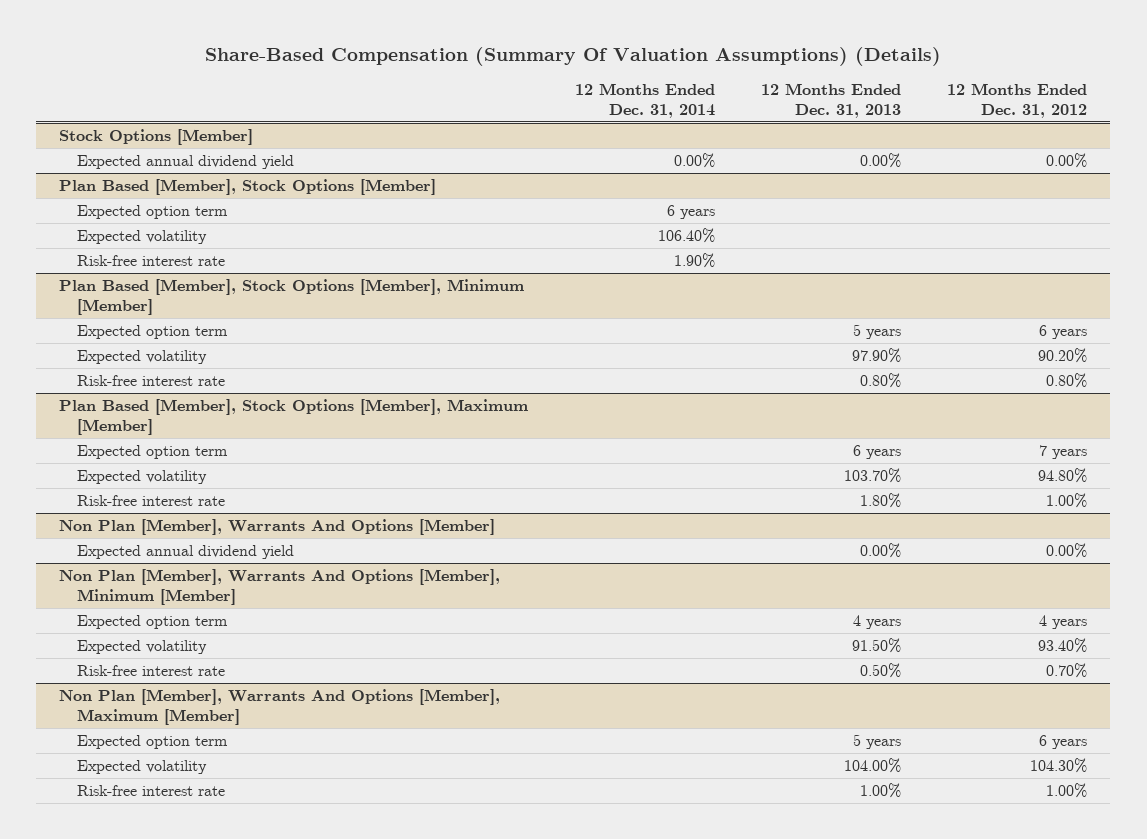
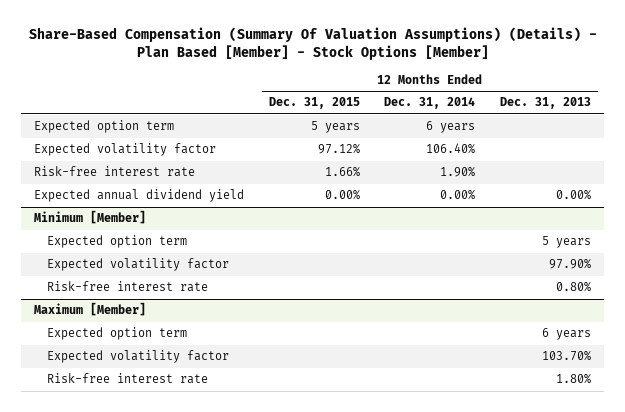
- Share-Based Compensation (Summary Of Valuation Assumptions) (Details)
+ Share-Based Compensation (Summary Of Valuation Assumptions) (Details) - Plan Based [Member] - Stock Options [Member]
- | 12 Months Ended Dec. 31, 2014 | 12 Months Ended Dec. 31, 2013 | 12 Months Ended Dec. 31, 2012
+ | 12 Months Ended Dec. 31, 2015 | 12 Months Ended Dec. 31, 2014 | 12 Months Ended Dec. 31, 2013
- Stock Options [Member]
- Expected annual dividend yield | 0.00% | 0.00% | 0.00%
- Plan Based [Member], Stock Options [Member]
- Expected volatility | 106.40% | |
+ Expected volatility factor | 97.12% | 106.40% |
- Plan Based [Member], Stock Options [Member], Minimum [Member]
+ Expected annual dividend yield | 0.00% | 0.00% | 0.00%
+ Minimum [Member]
- Expected volatility | | 97.90% | 90.20%
+ Expected volatility factor | | | 97.90%
- Plan Based [Member], Stock Options [Member], Maximum [Member]
+ Maximum [Member]
- Expected volatility | | 103.70% | 94.80%
+ Expected volatility factor | | | 103.70%
- Non Plan [Member], Warrants And Options [Member]
- Expected annual dividend yield | | 0.00% | 0.00%
- Non Plan [Member], Warrants And Options [Member], Minimum [Member]
- Expected option term | | 4 years | 4 years
- Expected volatility | | 91.50% | 93.40%
- Risk-free interest rate | | 0.50% | 0.70%
- Non Plan [Member], Warrants And Options [Member], Maximum [Member]
- Expected option term | | 5 years | 6 years
- Expected volatility | | 104.00% | 104.30%
- Risk-free interest rate | | 1.00% | 1.00%

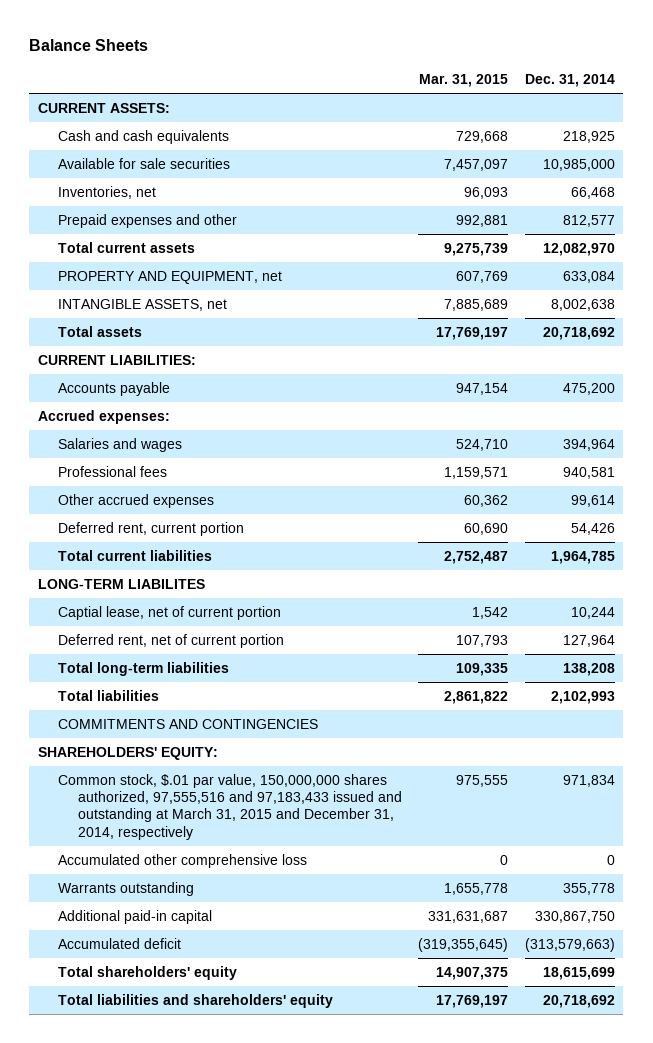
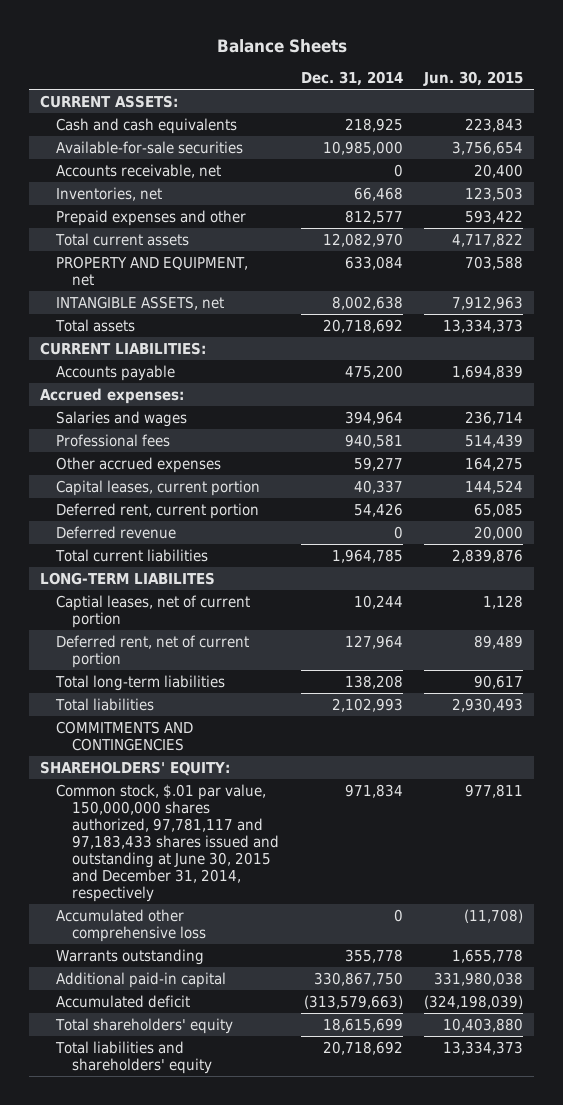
- | Mar. 31, 2015 | Dec. 31, 2014
+ | Dec. 31, 2014 | Jun. 30, 2015
- Available for sale securities | 7,457,097 | 10,985,000
+ Available-for-sale securities | 10,985,000 | 3,756,654
+ Accounts receivable, net | 0 | 20,400
- Other accrued expenses | 60,362 | 99,614
+ Other accrued expenses | 59,277 | 164,275
+ Capital leases, current portion | 40,337 | 144,524
+ Deferred revenue | 0 | 20,000
- Captial lease, net of current portion | 1,542 | 10,244
+ Captial leases, net of current portion | 10,244 | 1,128
- Common stock, $.01 par value, 150,000,000 shares authorized, 97,555,516 and 97,183,433 issued and outstanding at March 31, 2015 and December 31, 2014, respectively | 975,555 | 971,834
+ Common stock, $.01 par value, 150,000,000 shares authorized, 97,781,117 and 97,183,433 shares issued and outstanding at June 30, 2015 and December 31, 2014, respectively | 971,834 | 977,811

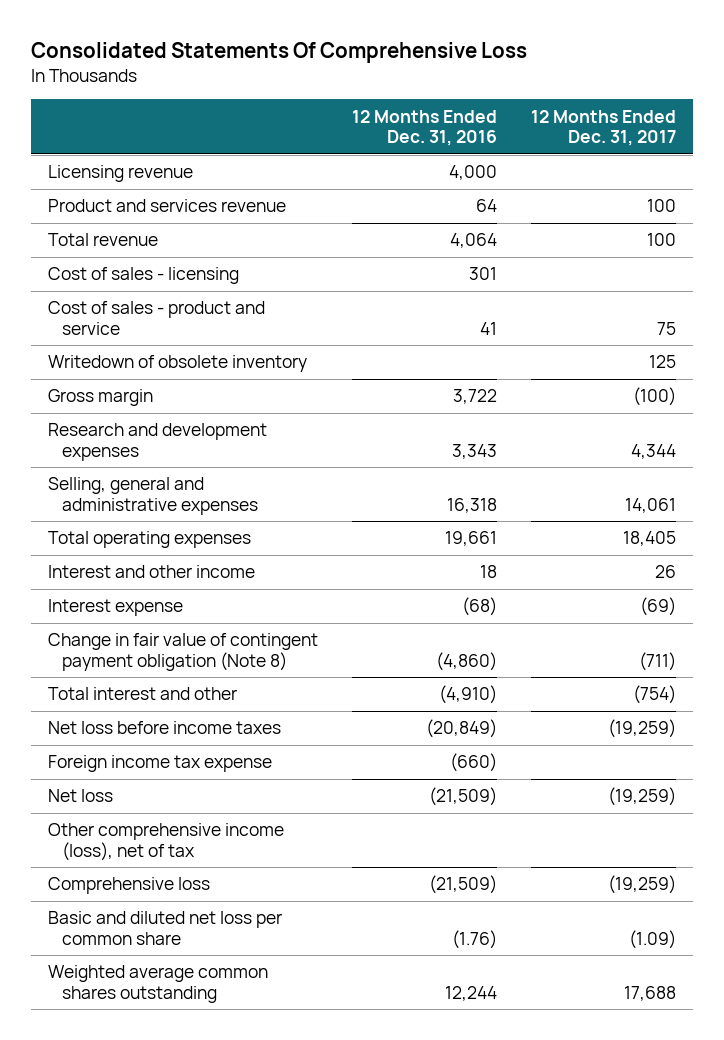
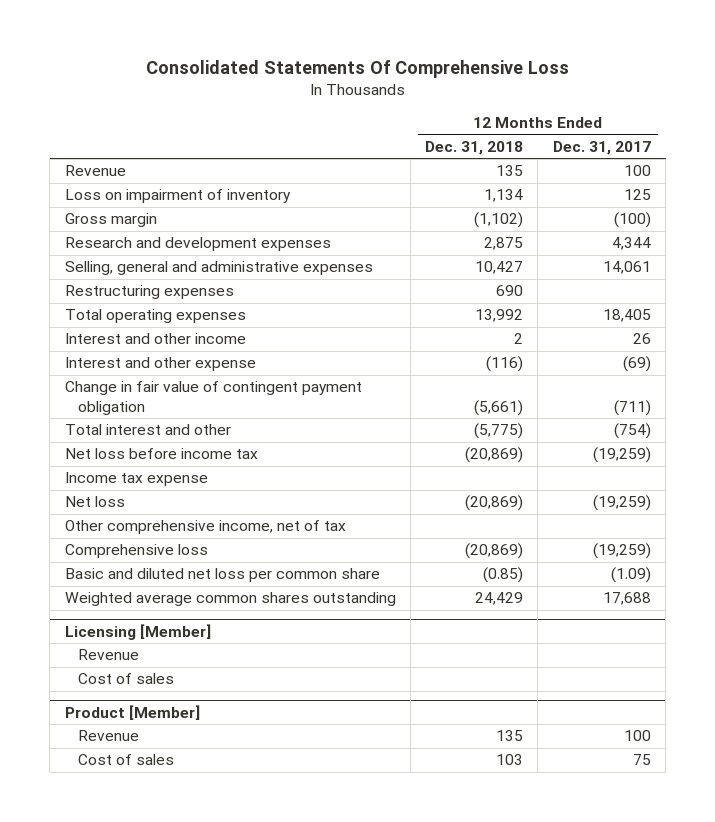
- | 12 Months Ended Dec. 31, 2016 | 12 Months Ended Dec. 31, 2017
+ | 12 Months Ended Dec. 31, 2018 | 12 Months Ended Dec. 31, 2017
- Licensing revenue | 4,000 |
- Product and services revenue | 64 | 100
- Total revenue | 4,064 | 100
- Cost of sales - licensing | 301 |
- Cost of sales - product and service | 41 | 75
- Writedown of obsolete inventory | | 125
+ Revenue | 135 | 100
+ Loss on impairment of inventory | 1,134 | 125
+ Restructuring expenses | 690 |
- Interest expense | (68) | (69)
- Change in fair value of contingent payment obligation (Note 8) | (4,860) | (711)
+ Interest and other expense | (116) | (69)
+ Change in fair value of contingent payment obligation | (5,661) | (711)
- Net loss before income taxes | (20,849) | (19,259)
- Foreign income tax expense | (660) |
+ Net loss before income tax | (20,869) | (19,259)
+ Income tax expense
- Other comprehensive income (loss), net of tax
+ Other comprehensive income, net of tax
+ Licensing [Member]
+ Revenue
+ Cost of sales
+ Product [Member]
+ Revenue | 135 | 100
+ Cost of sales | 103 | 75

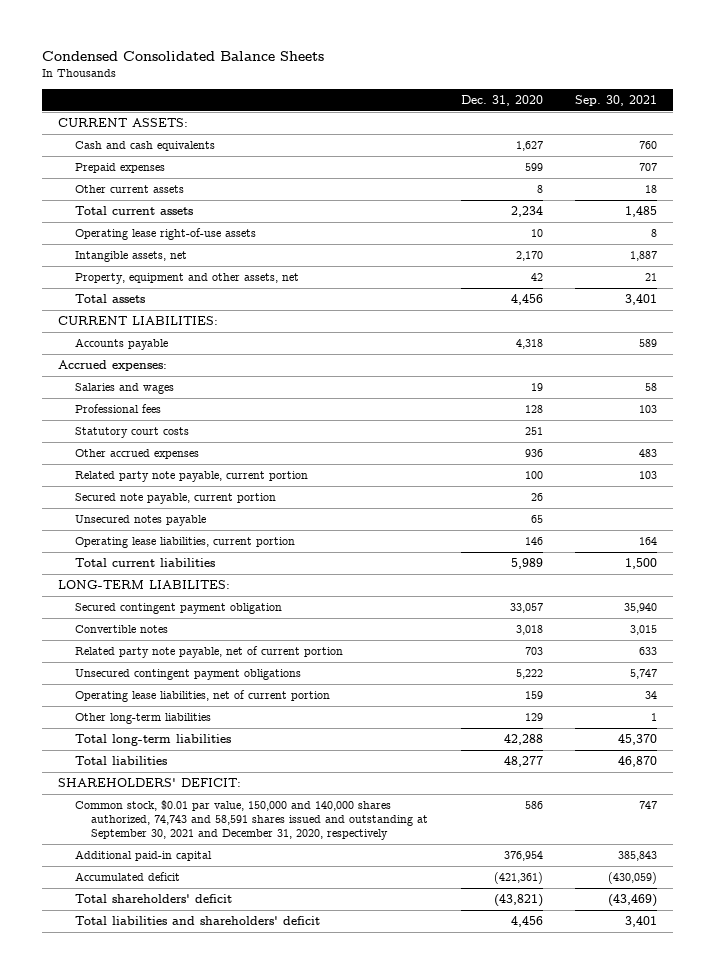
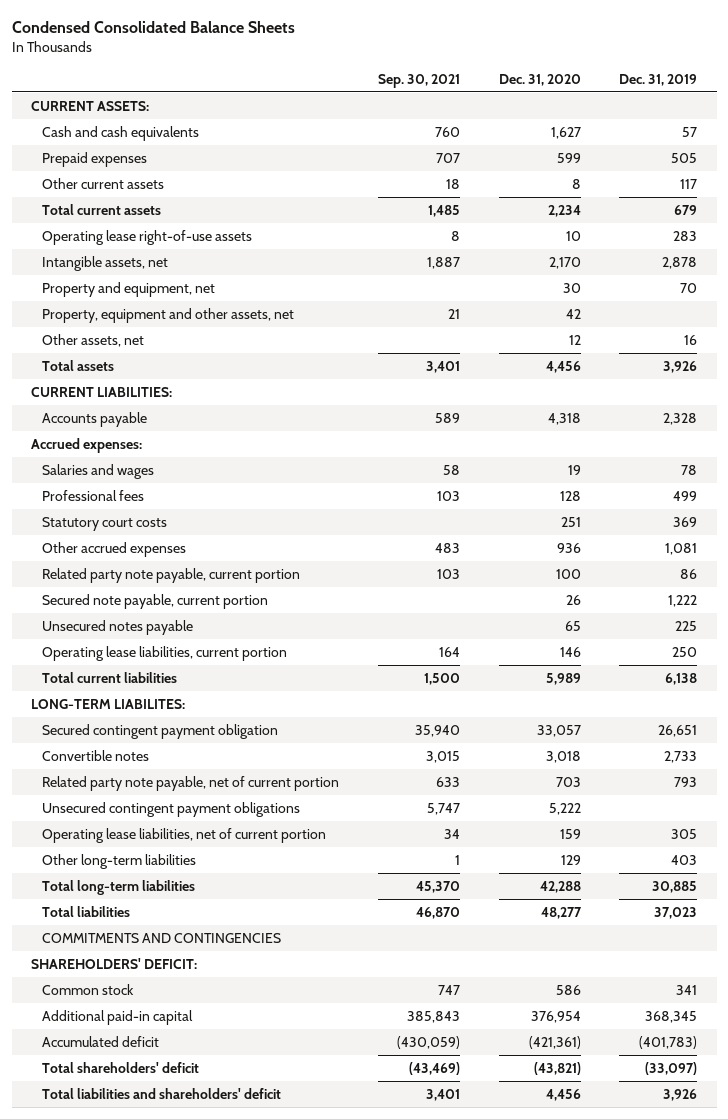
- | Dec. 31, 2020 | Sep. 30, 2021
+ | Sep. 30, 2021 | Dec. 31, 2020 | Dec. 31, 2019
+ Property and equipment, net | | 30 | 70
+ Other assets, net | | 12 | 16
+ COMMITMENTS AND CONTINGENCIES
- Common stock, $0.01 par value, 150,000 and 140,000 shares authorized, 74,743 and 58,591 shares issued and outstanding at September 30, 2021 and December 31, 2020, respectively | 586 | 747
+ Common stock | 747 | 586 | 341

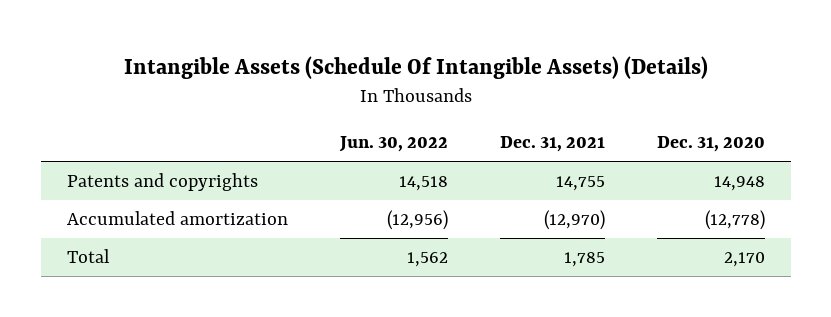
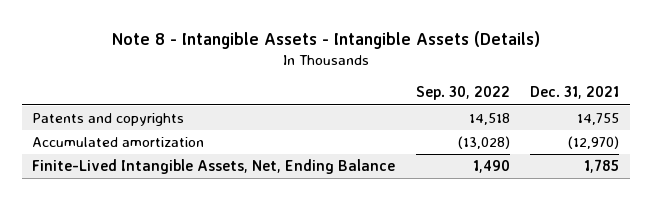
- Intangible Assets (Schedule Of Intangible Assets) (Details)
+ Note 8 - Intangible Assets - Intangible Assets (Details)
- | Jun. 30, 2022 | Dec. 31, 2021 | Dec. 31, 2020
+ | Sep. 30, 2022 | Dec. 31, 2021
- Total | 1,562 | 1,785 | 2,170
+ Finite-Lived Intangible Assets, Net, Ending Balance | 1,490 | 1,785

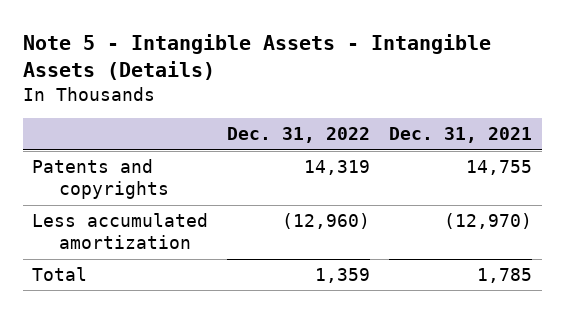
- Note 8 - Intangible Assets - Intangible Assets (Details)
+ Note 5 - Intangible Assets - Intangible Assets (Details)
- | Sep. 30, 2022 | Dec. 31, 2021
+ | Dec. 31, 2022 | Dec. 31, 2021
- Accumulated amortization | (13,028) | (12,970)
- Finite-Lived Intangible Assets, Net, Ending Balance | 1,490 | 1,785
+ Less accumulated amortization | (12,960) | (12,970)
+ Total | 1,359 | 1,785

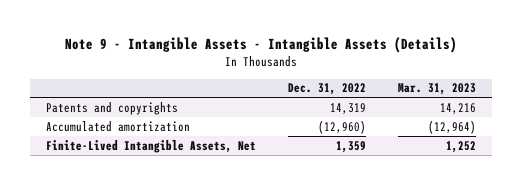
- Note 5 - Intangible Assets - Intangible Assets (Details)
+ Note 9 - Intangible Assets - Intangible Assets (Details)
- | Dec. 31, 2022 | Dec. 31, 2021
+ | Dec. 31, 2022 | Mar. 31, 2023
- Less accumulated amortization | (12,960) | (12,970)
- Total | 1,359 | 1,785
+ Accumulated amortization | (12,960) | (12,964)
+ Finite-Lived Intangible Assets, Net | 1,359 | 1,252

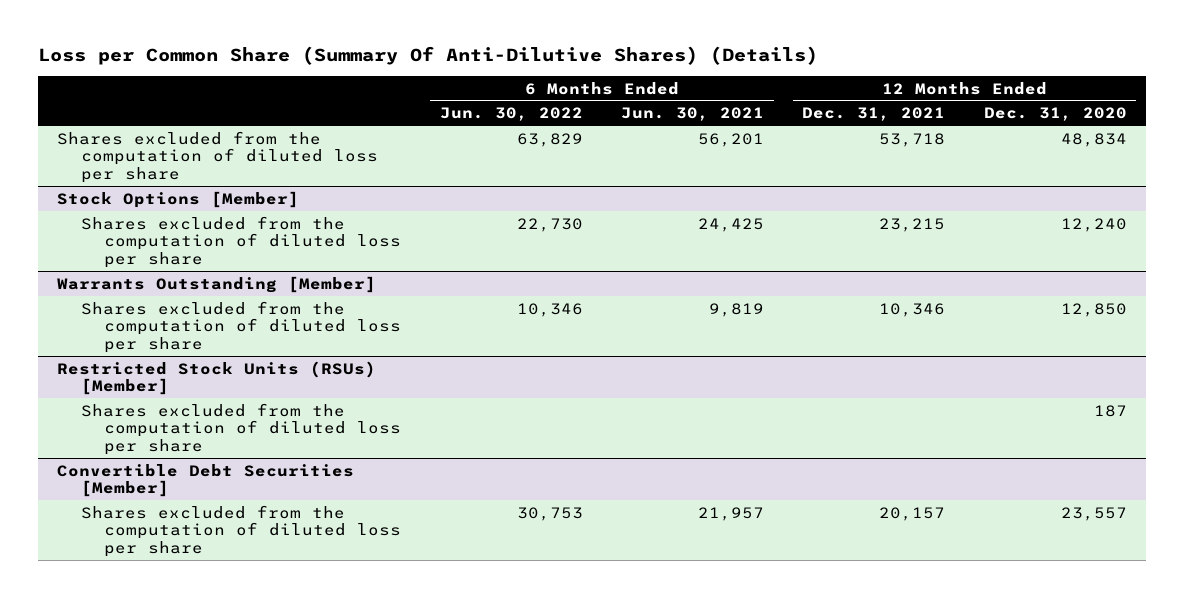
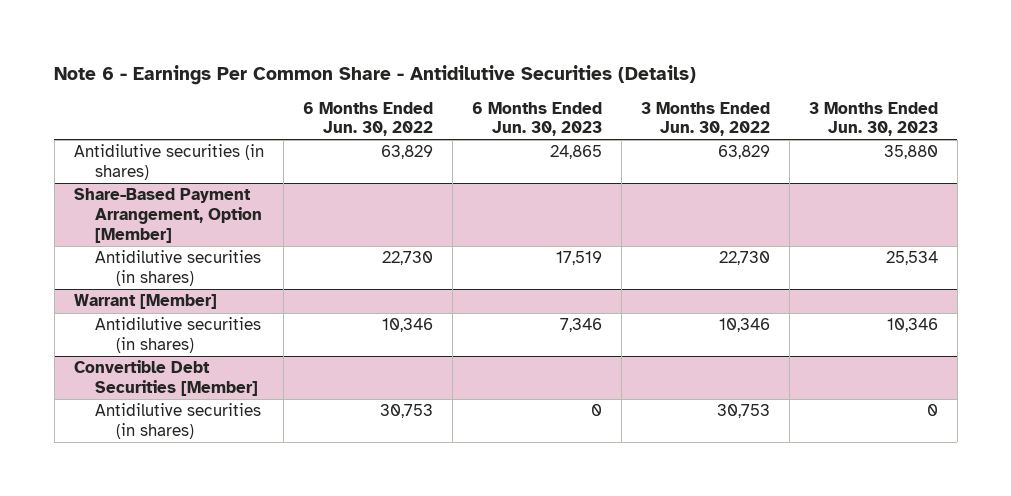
- Loss per Common Share (Summary Of Anti-Dilutive Shares) (Details)
+ Note 6 - Earnings Per Common Share - Antidilutive Securities (Details)
- | 6 Months Ended Jun. 30, 2022 | 6 Months Ended Jun. 30, 2021 | 12 Months Ended Dec. 31, 2021 | 12 Months Ended Dec. 31, 2020
+ | 6 Months Ended Jun. 30, 2022 | 6 Months Ended Jun. 30, 2023 | 3 Months Ended Jun. 30, 2022 | 3 Months Ended Jun. 30, 2023
- Shares excluded from the computation of diluted loss per share | 63,829 | 56,201 | 53,718 | 48,834
- Stock Options [Member]
- Shares excluded from the computation of diluted loss per share | 22,730 | 24,425 | 23,215 | 12,240
- Warrants Outstanding [Member]
- Shares excluded from the computation of diluted loss per share | 10,346 | 9,819 | 10,346 | 12,850
- Restricted Stock Units (RSUs) [Member]
- Shares excluded from the computation of diluted loss per share | | | | 187
+ Antidilutive securities (in shares) | 63,829 | 24,865 | 63,829 | 35,880
+ Share-Based Payment Arrangement, Option [Member]
+ Antidilutive securities (in shares) | 22,730 | 17,519 | 22,730 | 25,534
+ Warrant [Member]
+ Antidilutive securities (in shares) | 10,346 | 7,346 | 10,346 | 10,346
@ Convertible Debt Securities [Member]
- Shares excluded from the computation of diluted loss per share | 30,753 | 21,957 | 20,157 | 23,557
+ Antidilutive securities (in shares) | 30,753 | 0 | 30,753 | 0

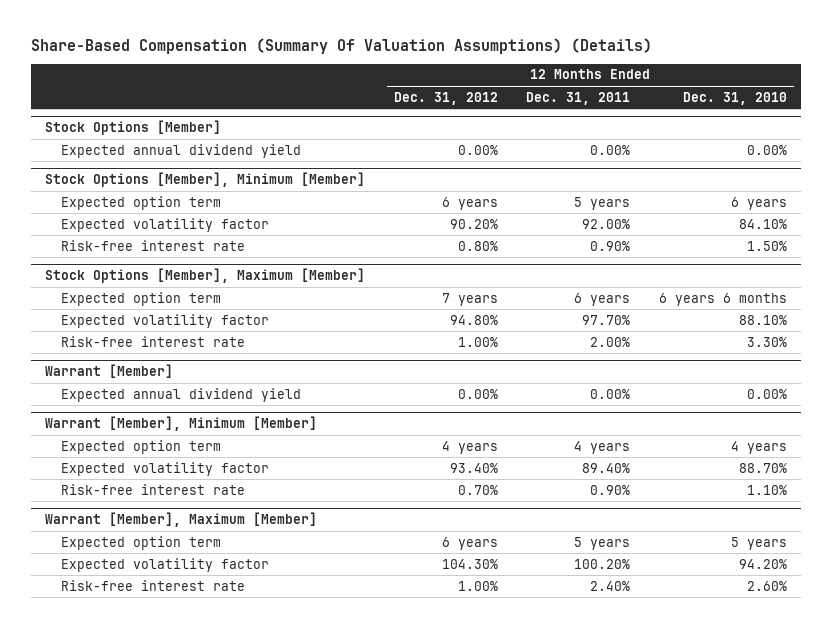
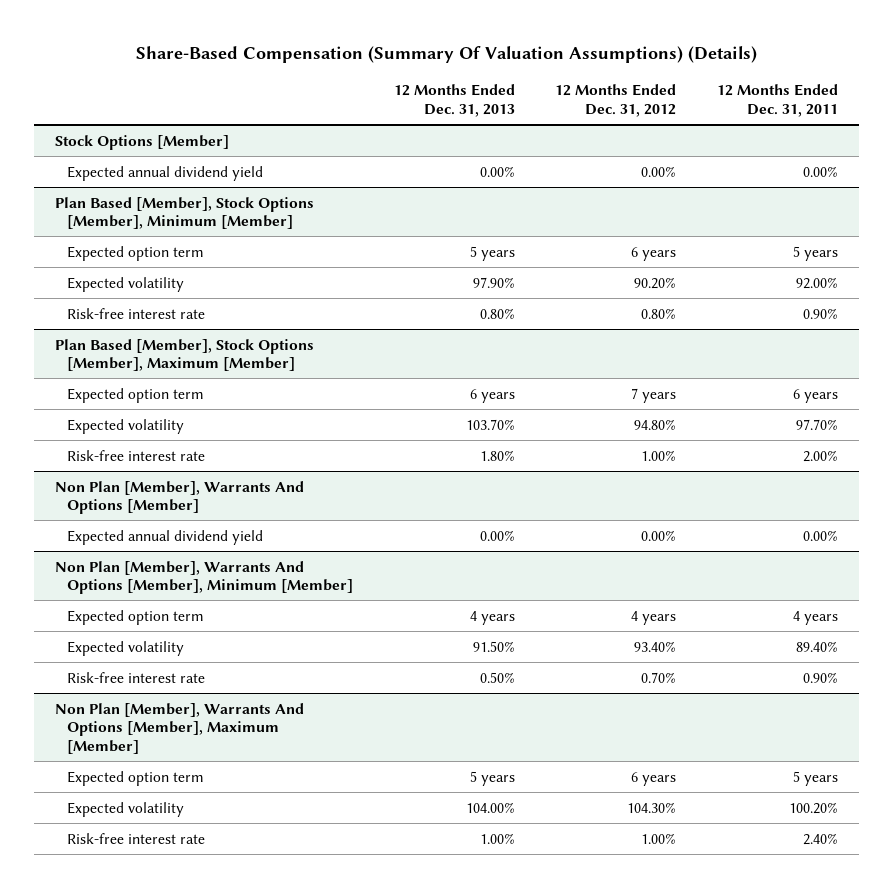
- | 12 Months Ended Dec. 31, 2012 | 12 Months Ended Dec. 31, 2011 | 12 Months Ended Dec. 31, 2010
+ | 12 Months Ended Dec. 31, 2013 | 12 Months Ended Dec. 31, 2012 | 12 Months Ended Dec. 31, 2011
- Stock Options [Member], Minimum [Member]
+ Plan Based [Member], Stock Options [Member], Minimum [Member]
- Expected volatility factor | 90.20% | 92.00% | 84.10%
+ Expected volatility | 97.90% | 90.20% | 92.00%
- Stock Options [Member], Maximum [Member]
+ Plan Based [Member], Stock Options [Member], Maximum [Member]
- Expected volatility factor | 94.80% | 97.70% | 88.10%
+ Expected volatility | 103.70% | 94.80% | 97.70%
- Warrant [Member]
+ Non Plan [Member], Warrants And Options [Member]
- Warrant [Member], Minimum [Member]
+ Non Plan [Member], Warrants And Options [Member], Minimum [Member]
- Expected volatility factor | 93.40% | 89.40% | 88.70%
+ Expected volatility | 91.50% | 93.40% | 89.40%
- Warrant [Member], Maximum [Member]
+ Non Plan [Member], Warrants And Options [Member], Maximum [Member]
- Expected volatility factor | 104.30% | 100.20% | 94.20%
+ Expected volatility | 104.00% | 104.30% | 100.20%

